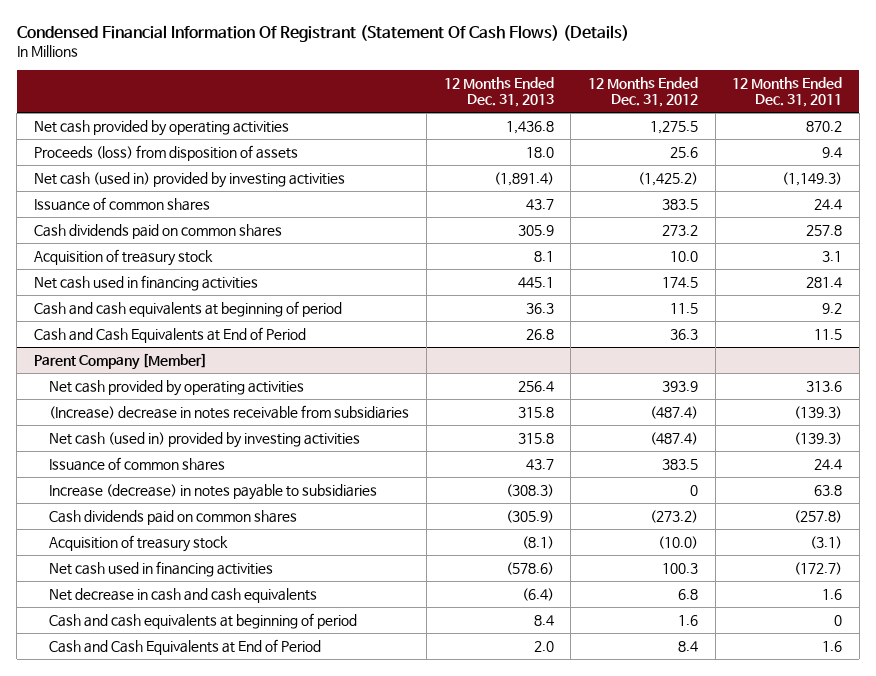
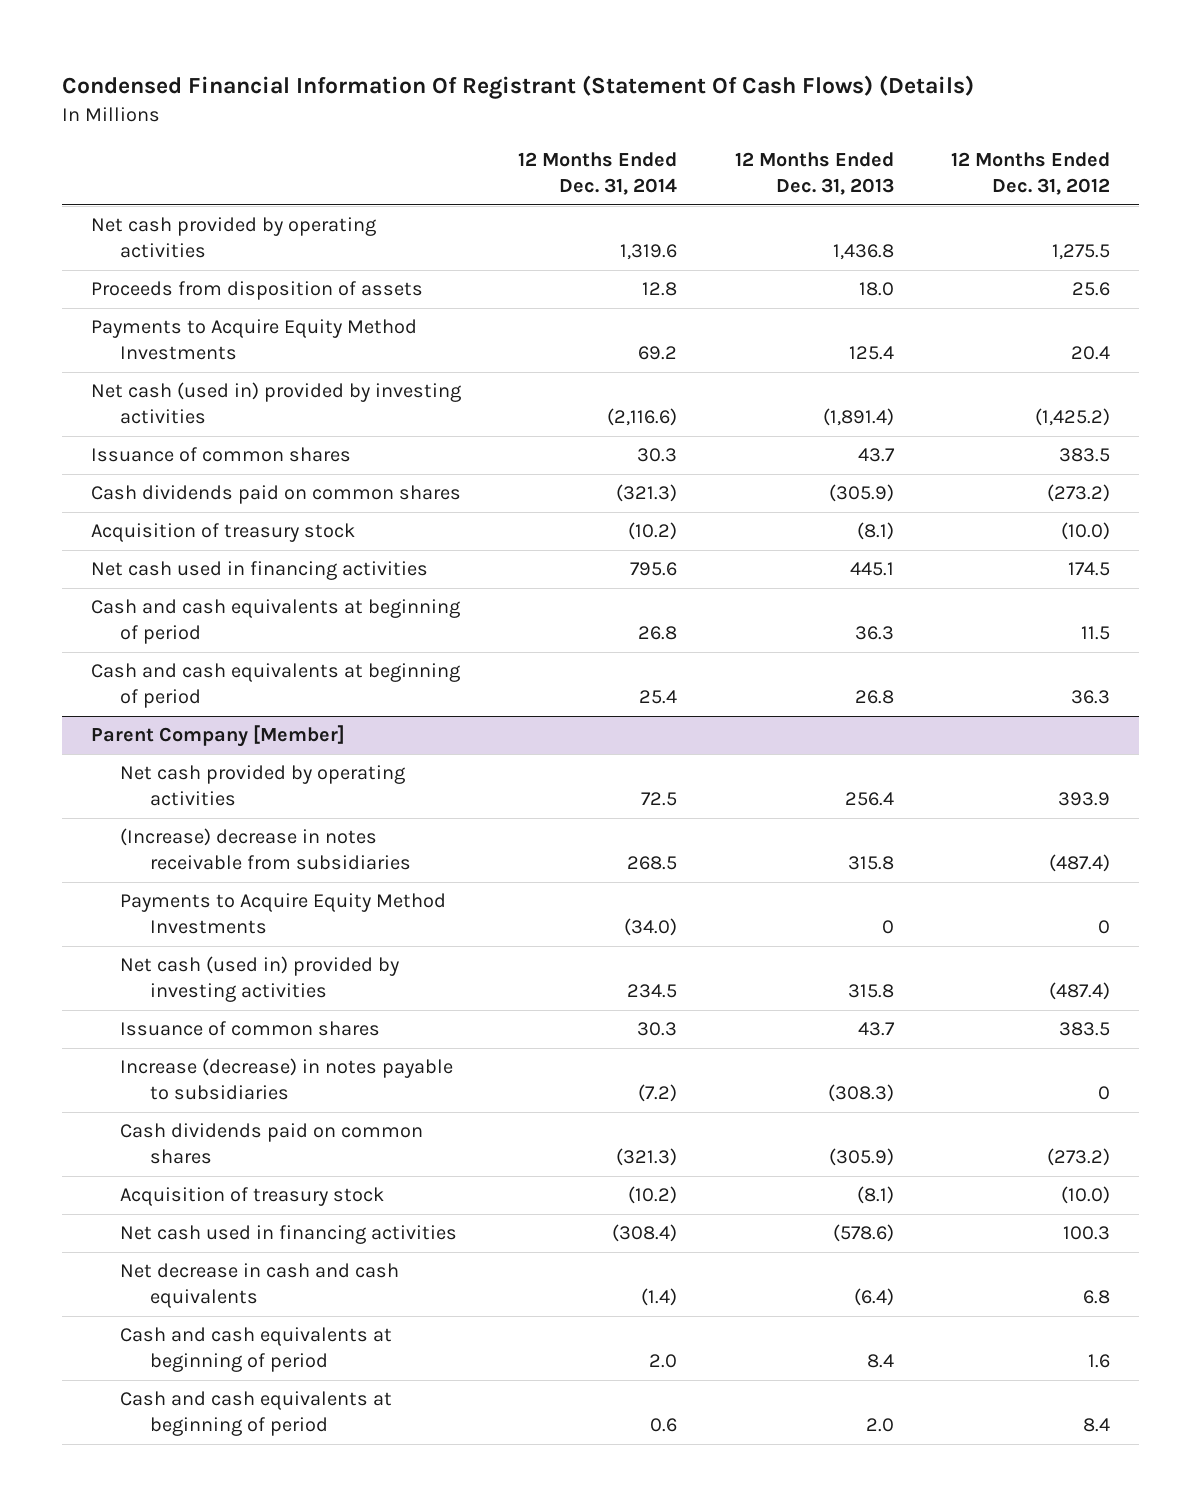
- | 12 Months Ended Dec. 31, 2013 | 12 Months Ended Dec. 31, 2012 | 12 Months Ended Dec. 31, 2011
+ | 12 Months Ended Dec. 31, 2014 | 12 Months Ended Dec. 31, 2013 | 12 Months Ended Dec. 31, 2012
- Proceeds (loss) from disposition of assets | 18.0 | 25.6 | 9.4
+ Proceeds from disposition of assets | 12.8 | 18.0 | 25.6
+ Payments to Acquire Equity Method Investments | 69.2 | 125.4 | 20.4
- Cash dividends paid on common shares | 305.9 | 273.2 | 257.8
- Acquisition of treasury stock | 8.1 | 10.0 | 3.1
+ Cash dividends paid on common shares | (321.3) | (305.9) | (273.2)
+ Acquisition of treasury stock | (10.2) | (8.1) | (10.0)
- Cash and Cash Equivalents at End of Period | 26.8 | 36.3 | 11.5
+ Cash and cash equivalents at beginning of period | 25.4 | 26.8 | 36.3
@ Parent Company [Member]
+ Payments to Acquire Equity Method Investments | (34.0) | 0 | 0
- Cash and Cash Equivalents at End of Period | 2.0 | 8.4 | 1.6
+ Cash and cash equivalents at beginning of period | 0.6 | 2.0 | 8.4

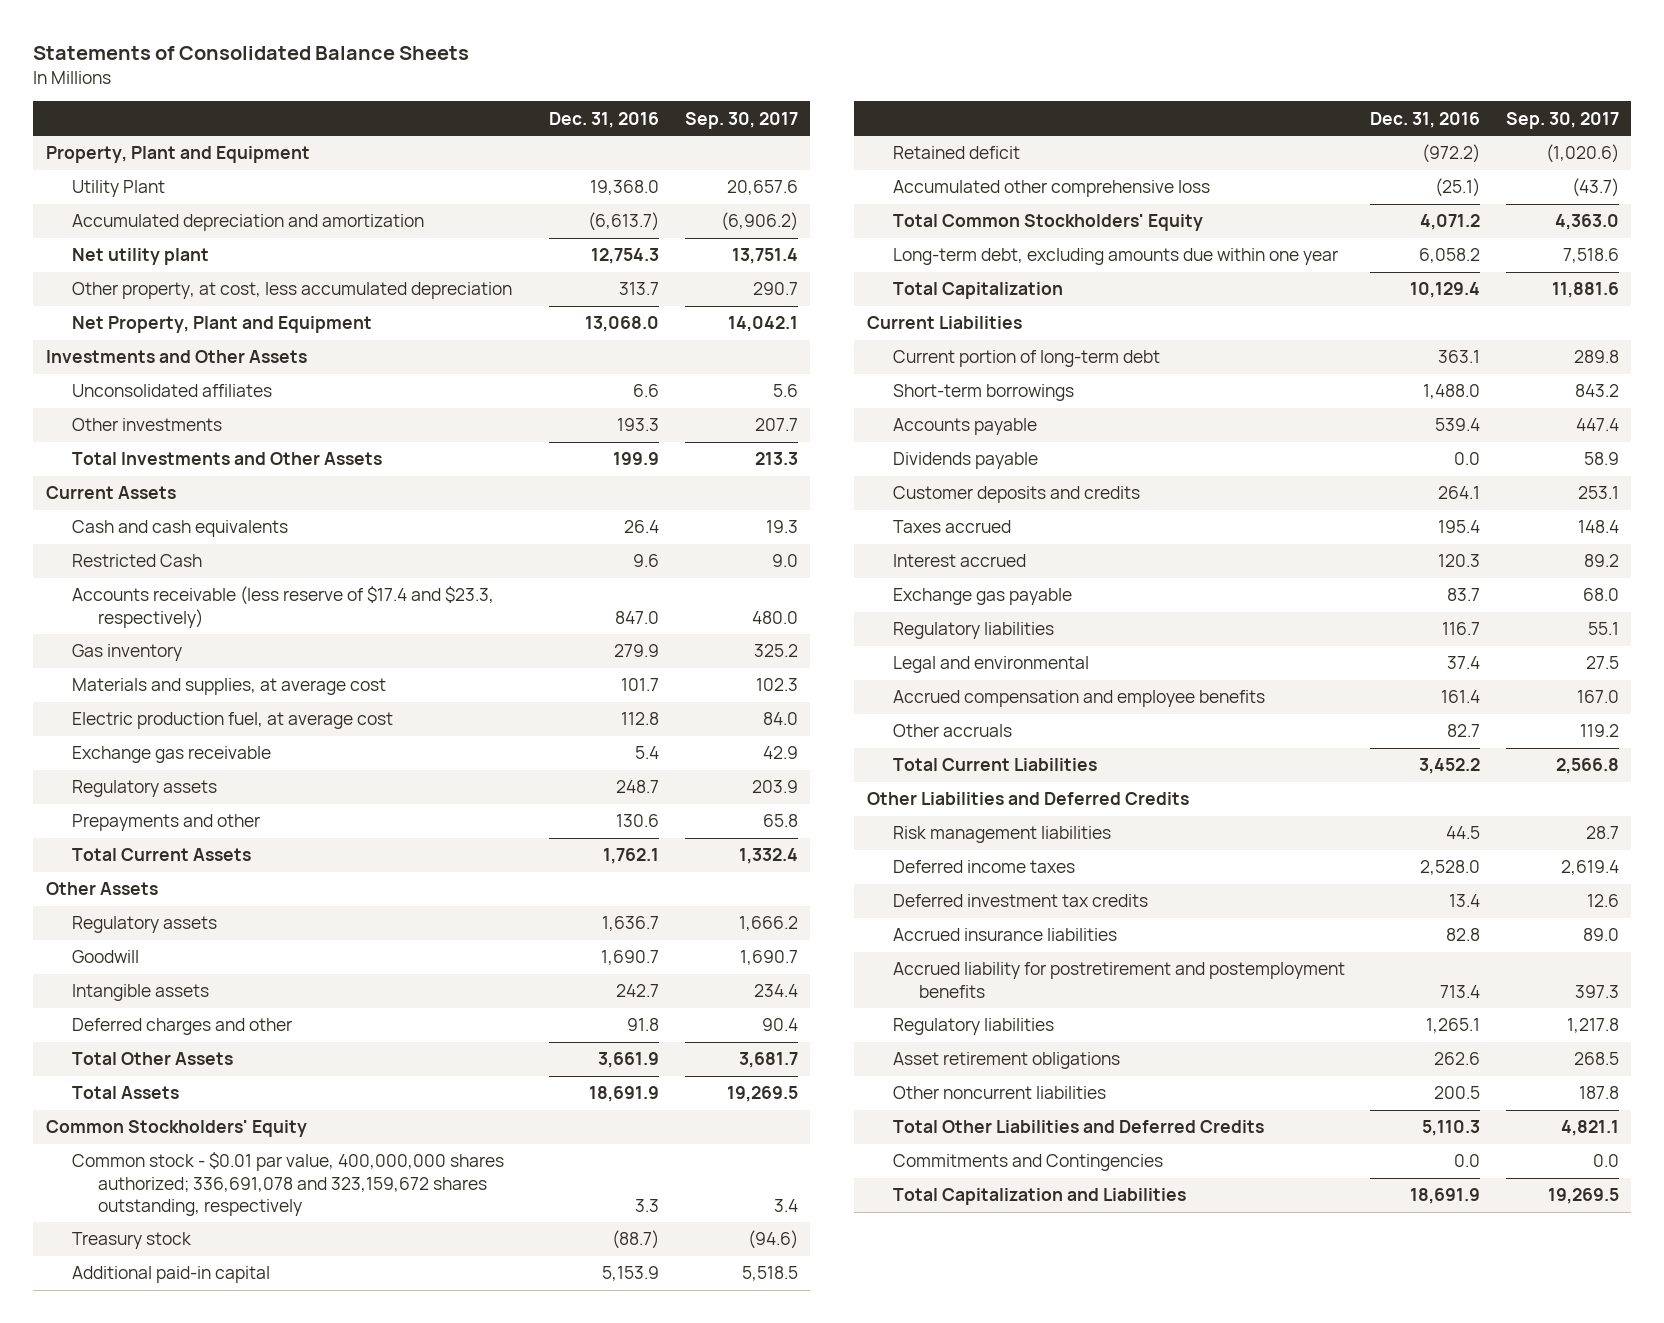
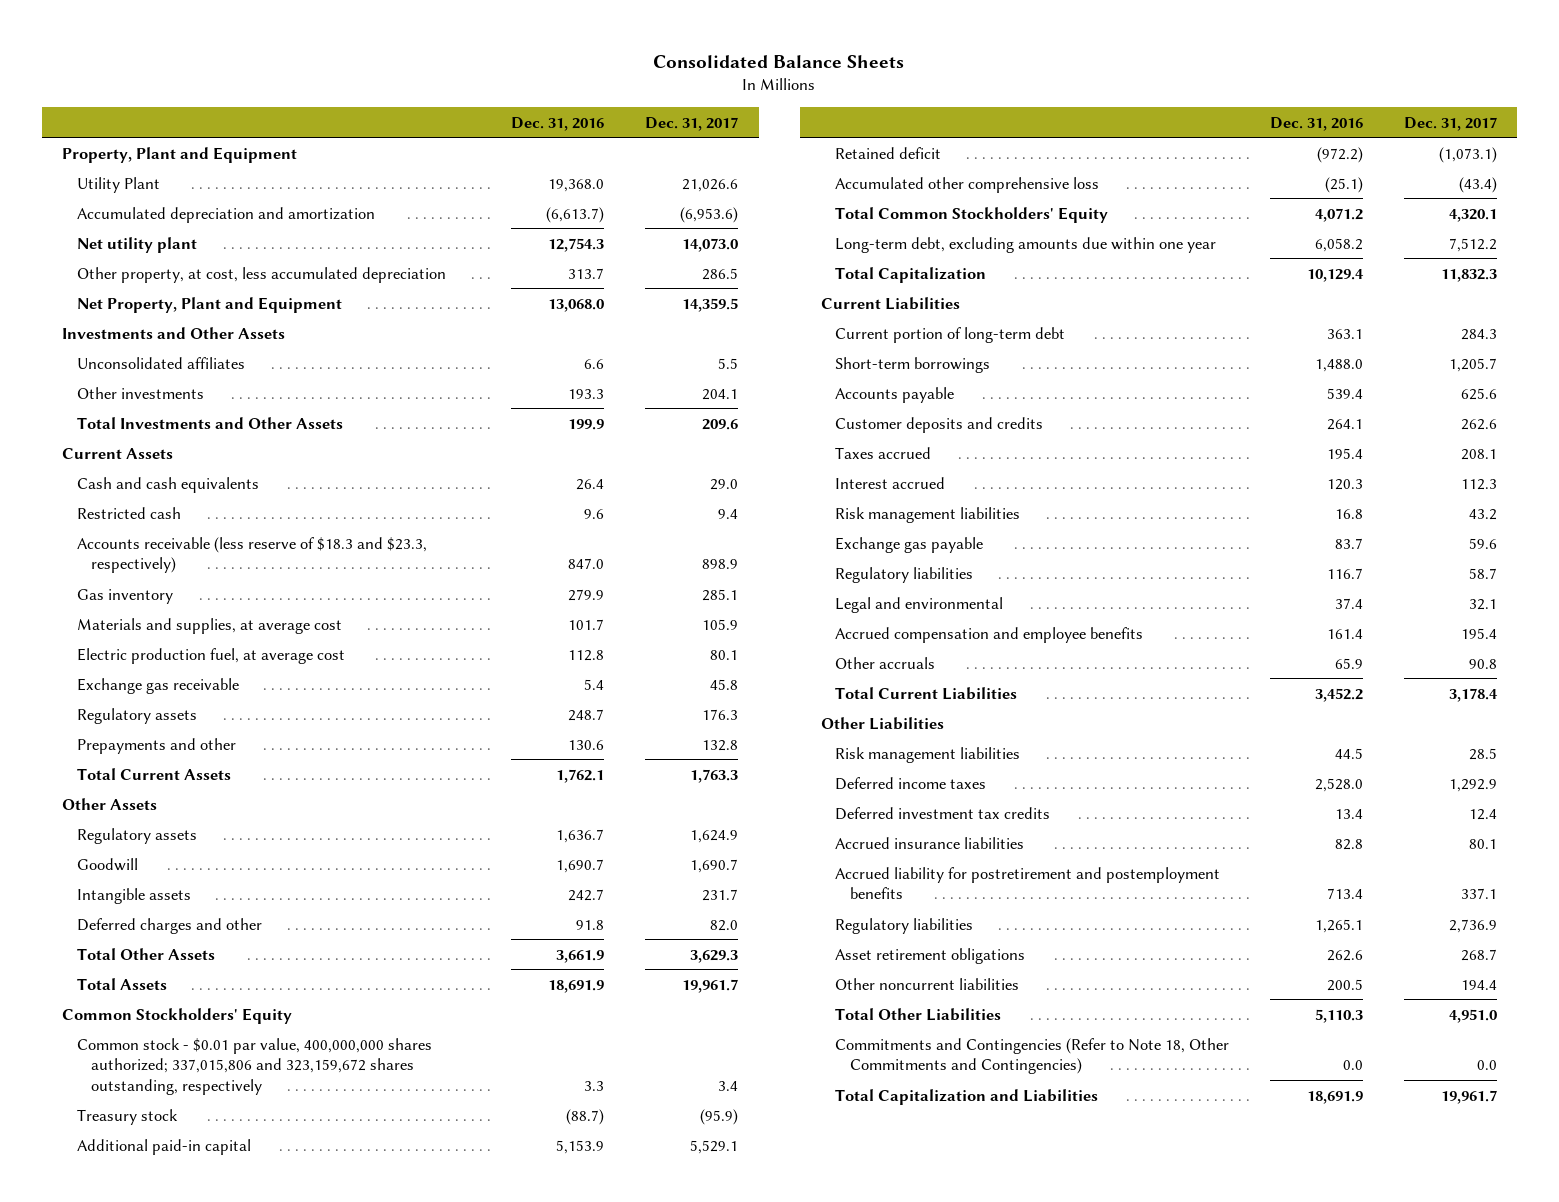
- Statements of Consolidated Balance Sheets
+ Consolidated Balance Sheets
- | Dec. 31, 2016 | Sep. 30, 2017
+ | Dec. 31, 2016 | Dec. 31, 2017
- Restricted Cash | 9.6 | 9.0
- Accounts receivable (less reserve of $17.4 and $23.3, respectively) | 847.0 | 480.0
+ Restricted cash | 9.6 | 9.4
+ Accounts receivable (less reserve of $18.3 and $23.3, respectively) | 847.0 | 898.9
- Common stock - $0.01 par value, 400,000,000 shares authorized; 336,691,078 and 323,159,672 shares outstanding, respectively | 3.3 | 3.4
+ Common stock - $0.01 par value, 400,000,000 shares authorized; 337,015,806 and 323,159,672 shares outstanding, respectively | 3.3 | 3.4
- Dividends payable | 0.0 | 58.9
+ Risk management liabilities | 16.8 | 43.2
- Other accruals | 82.7 | 119.2
+ Other accruals | 65.9 | 90.8
- Other Liabilities and Deferred Credits
+ Other Liabilities
- Total Other Liabilities and Deferred Credits | 5,110.3 | 4,821.1
- Commitments and Contingencies | 0.0 | 0.0
+ Total Other Liabilities | 5,110.3 | 4,951.0
+ Commitments and Contingencies (Refer to Note 18, Other Commitments and Contingencies) | 0.0 | 0.0

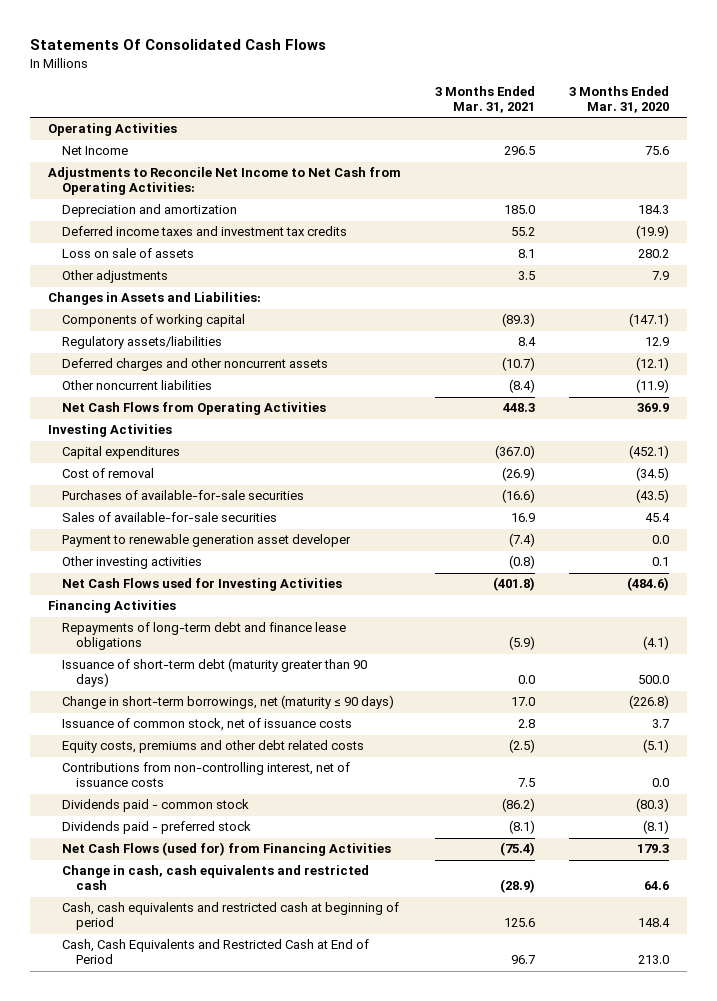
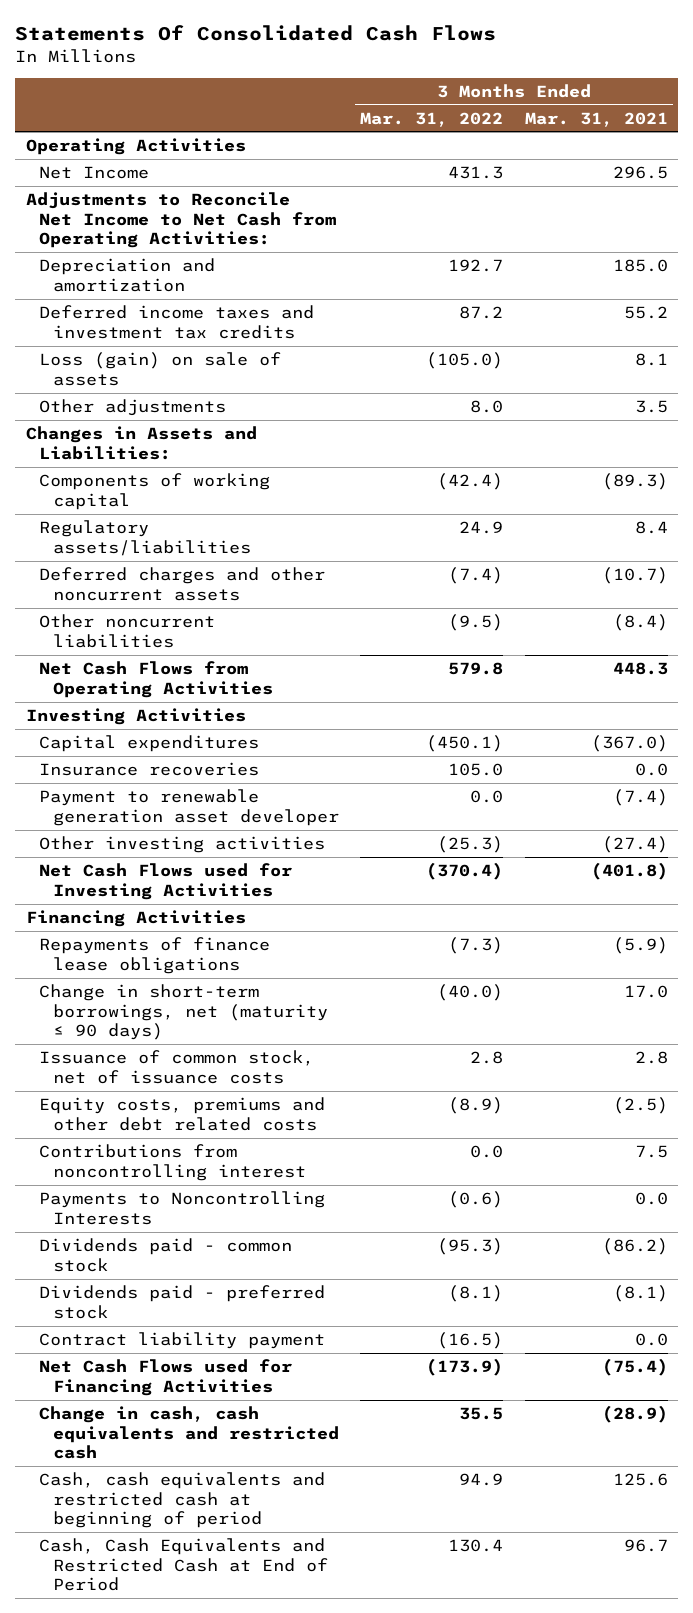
- | 3 Months Ended Mar. 31, 2021 | 3 Months Ended Mar. 31, 2020
+ | 3 Months Ended Mar. 31, 2022 | 3 Months Ended Mar. 31, 2021
- Loss on sale of assets | 8.1 | 280.2
+ Loss (gain) on sale of assets | (105.0) | 8.1
- Cost of removal | (26.9) | (34.5)
- Purchases of available-for-sale securities | (16.6) | (43.5)
- Sales of available-for-sale securities | 16.9 | 45.4
+ Insurance recoveries | 105.0 | 0.0
- Other investing activities | (0.8) | 0.1
+ Other investing activities | (25.3) | (27.4)
- Repayments of long-term debt and finance lease obligations | (5.9) | (4.1)
- Issuance of short-term debt (maturity greater than 90 days) | 0.0 | 500.0
+ Repayments of finance lease obligations | (7.3) | (5.9)
- Contributions from non-controlling interest, net of issuance costs | 7.5 | 0.0
+ Contributions from noncontrolling interest | 0.0 | 7.5
+ Payments to Noncontrolling Interests | (0.6) | 0.0
- Net Cash Flows (used for) from Financing Activities | (75.4) | 179.3
+ Contract liability payment | (16.5) | 0.0
+ Net Cash Flows used for Financing Activities | (173.9) | (75.4)

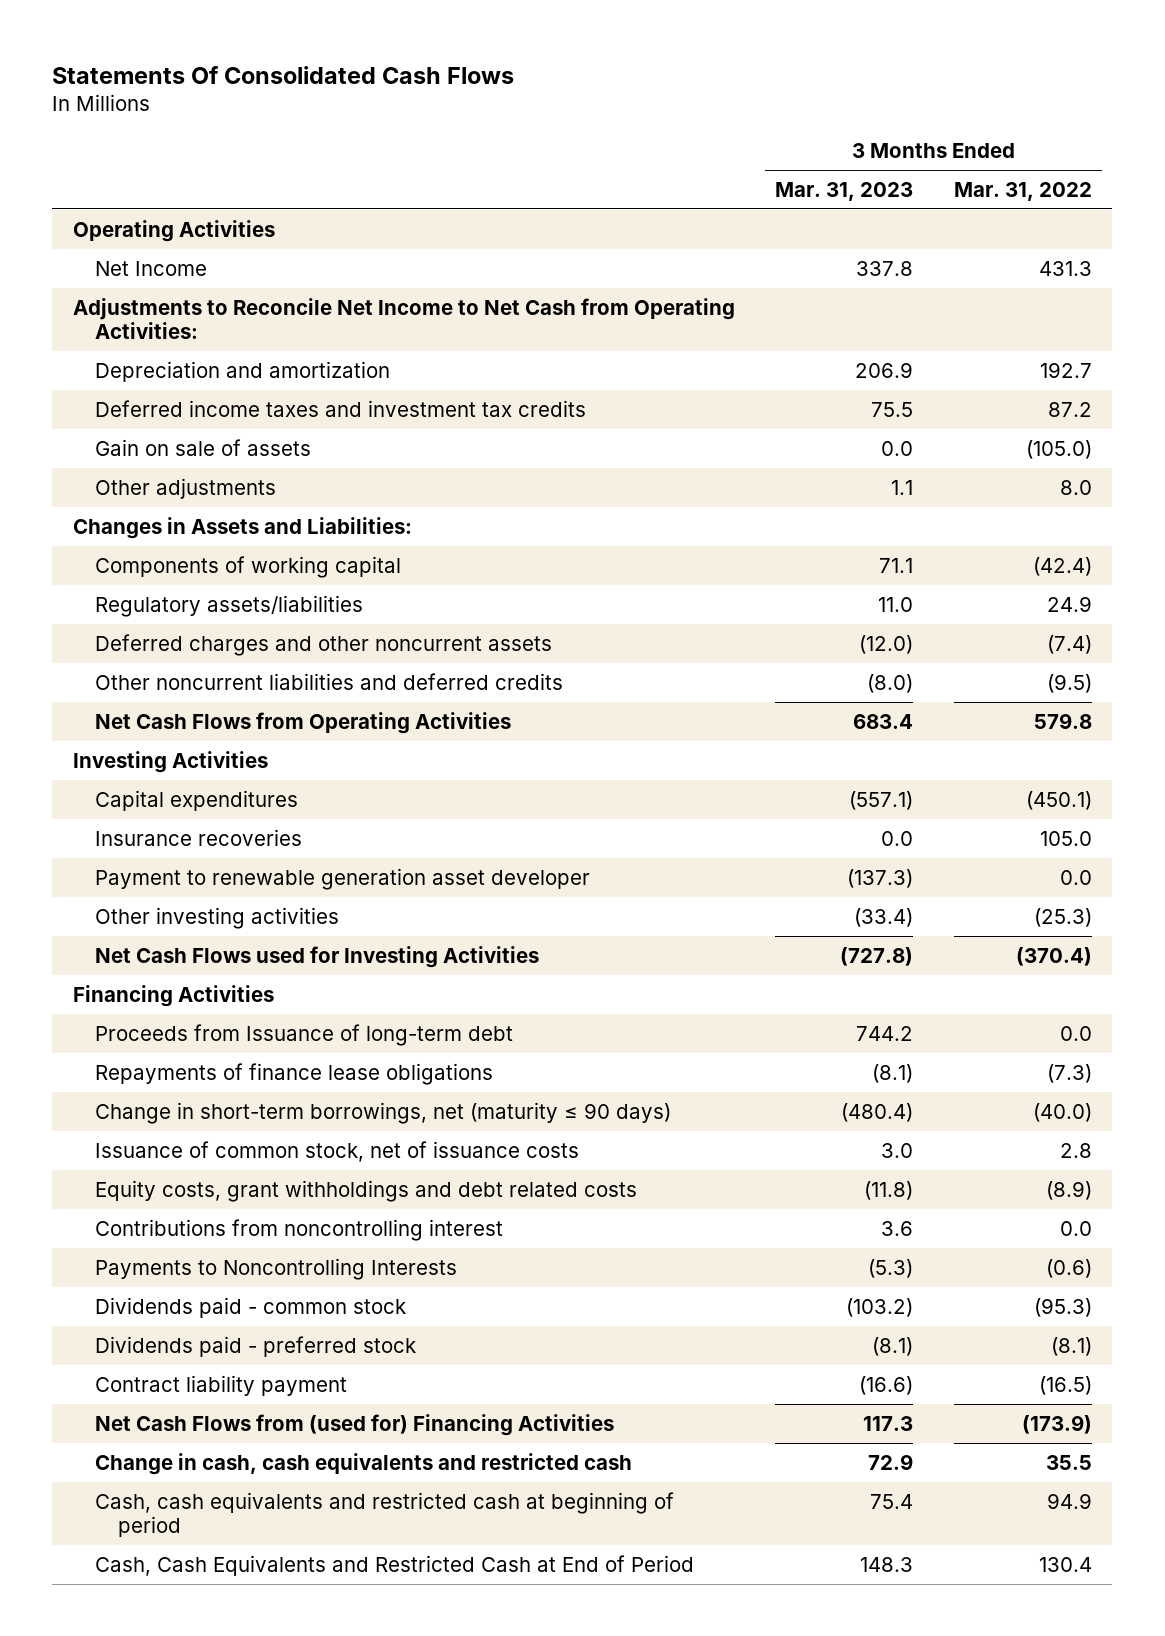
- | 3 Months Ended Mar. 31, 2022 | 3 Months Ended Mar. 31, 2021
+ | 3 Months Ended Mar. 31, 2023 | 3 Months Ended Mar. 31, 2022
- Loss (gain) on sale of assets | (105.0) | 8.1
+ Gain on sale of assets | 0.0 | (105.0)
- Other noncurrent liabilities | (9.5) | (8.4)
+ Other noncurrent liabilities and deferred credits | (8.0) | (9.5)
+ Proceeds from Issuance of long-term debt | 744.2 | 0.0
- Equity costs, premiums and other debt related costs | (8.9) | (2.5)
+ Equity costs, grant withholdings and debt related costs | (11.8) | (8.9)
- Net Cash Flows used for Financing Activities | (173.9) | (75.4)
+ Net Cash Flows from (used for) Financing Activities | 117.3 | (173.9)

